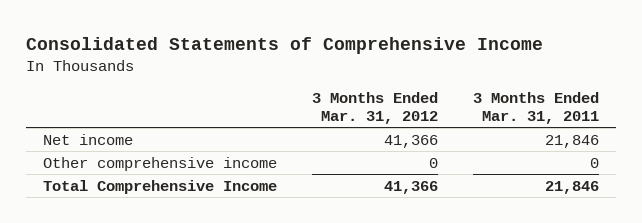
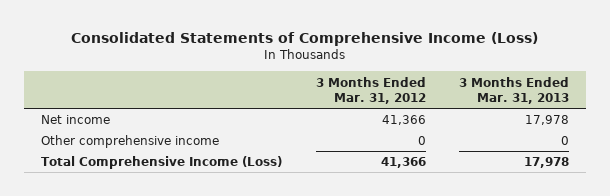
- Consolidated Statements of Comprehensive Income
+ Consolidated Statements of Comprehensive Income (Loss)
- | 3 Months Ended Mar. 31, 2012 | 3 Months Ended Mar. 31, 2011
+ | 3 Months Ended Mar. 31, 2012 | 3 Months Ended Mar. 31, 2013
- Total Comprehensive Income | 41,366 | 21,846
+ Total Comprehensive Income (Loss) | 41,366 | 17,978

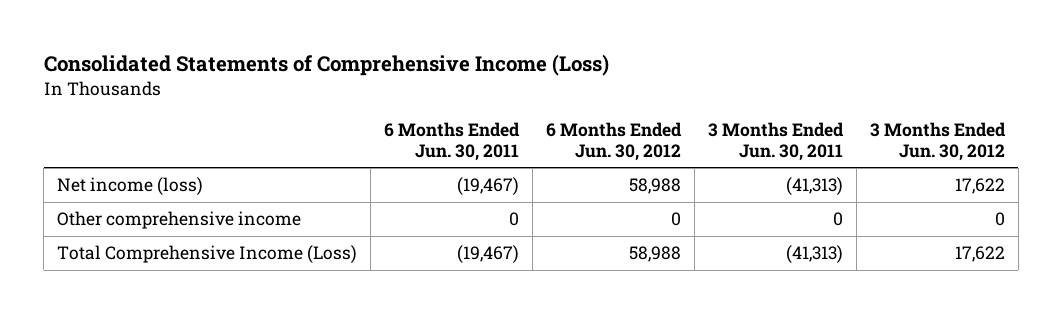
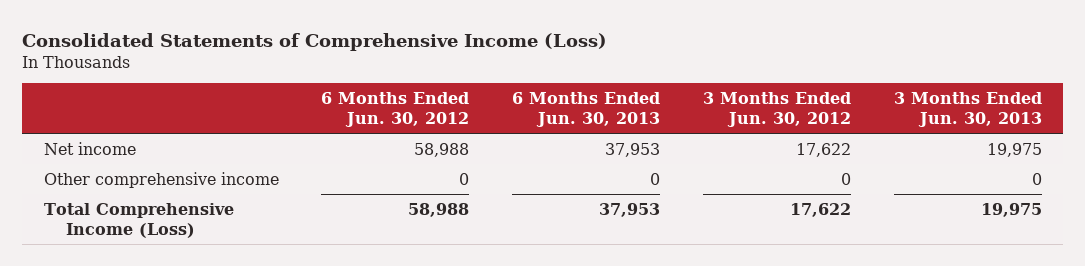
- | 6 Months Ended Jun. 30, 2011 | 6 Months Ended Jun. 30, 2012 | 3 Months Ended Jun. 30, 2011 | 3 Months Ended Jun. 30, 2012
+ | 6 Months Ended Jun. 30, 2012 | 6 Months Ended Jun. 30, 2013 | 3 Months Ended Jun. 30, 2012 | 3 Months Ended Jun. 30, 2013
- Net income (loss) | (19,467) | 58,988 | (41,313) | 17,622
+ Net income | 58,988 | 37,953 | 17,622 | 19,975

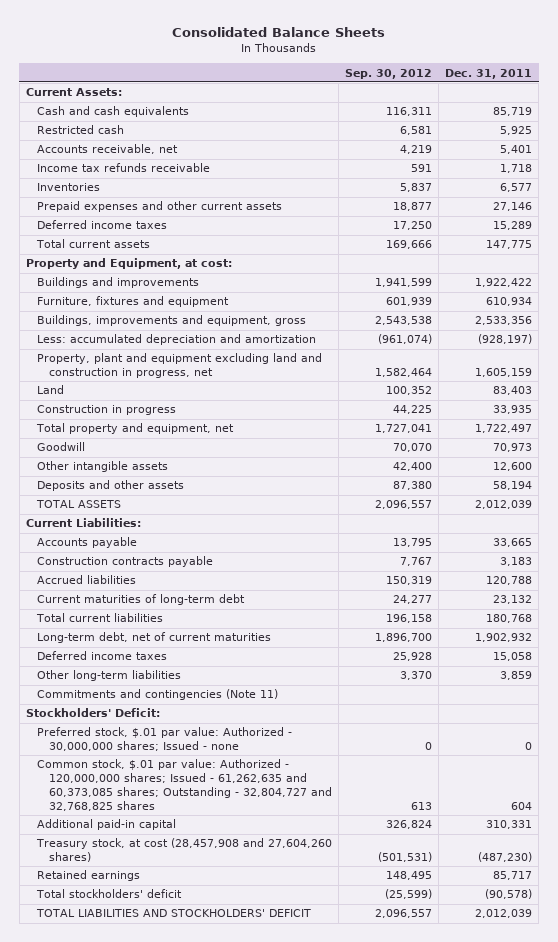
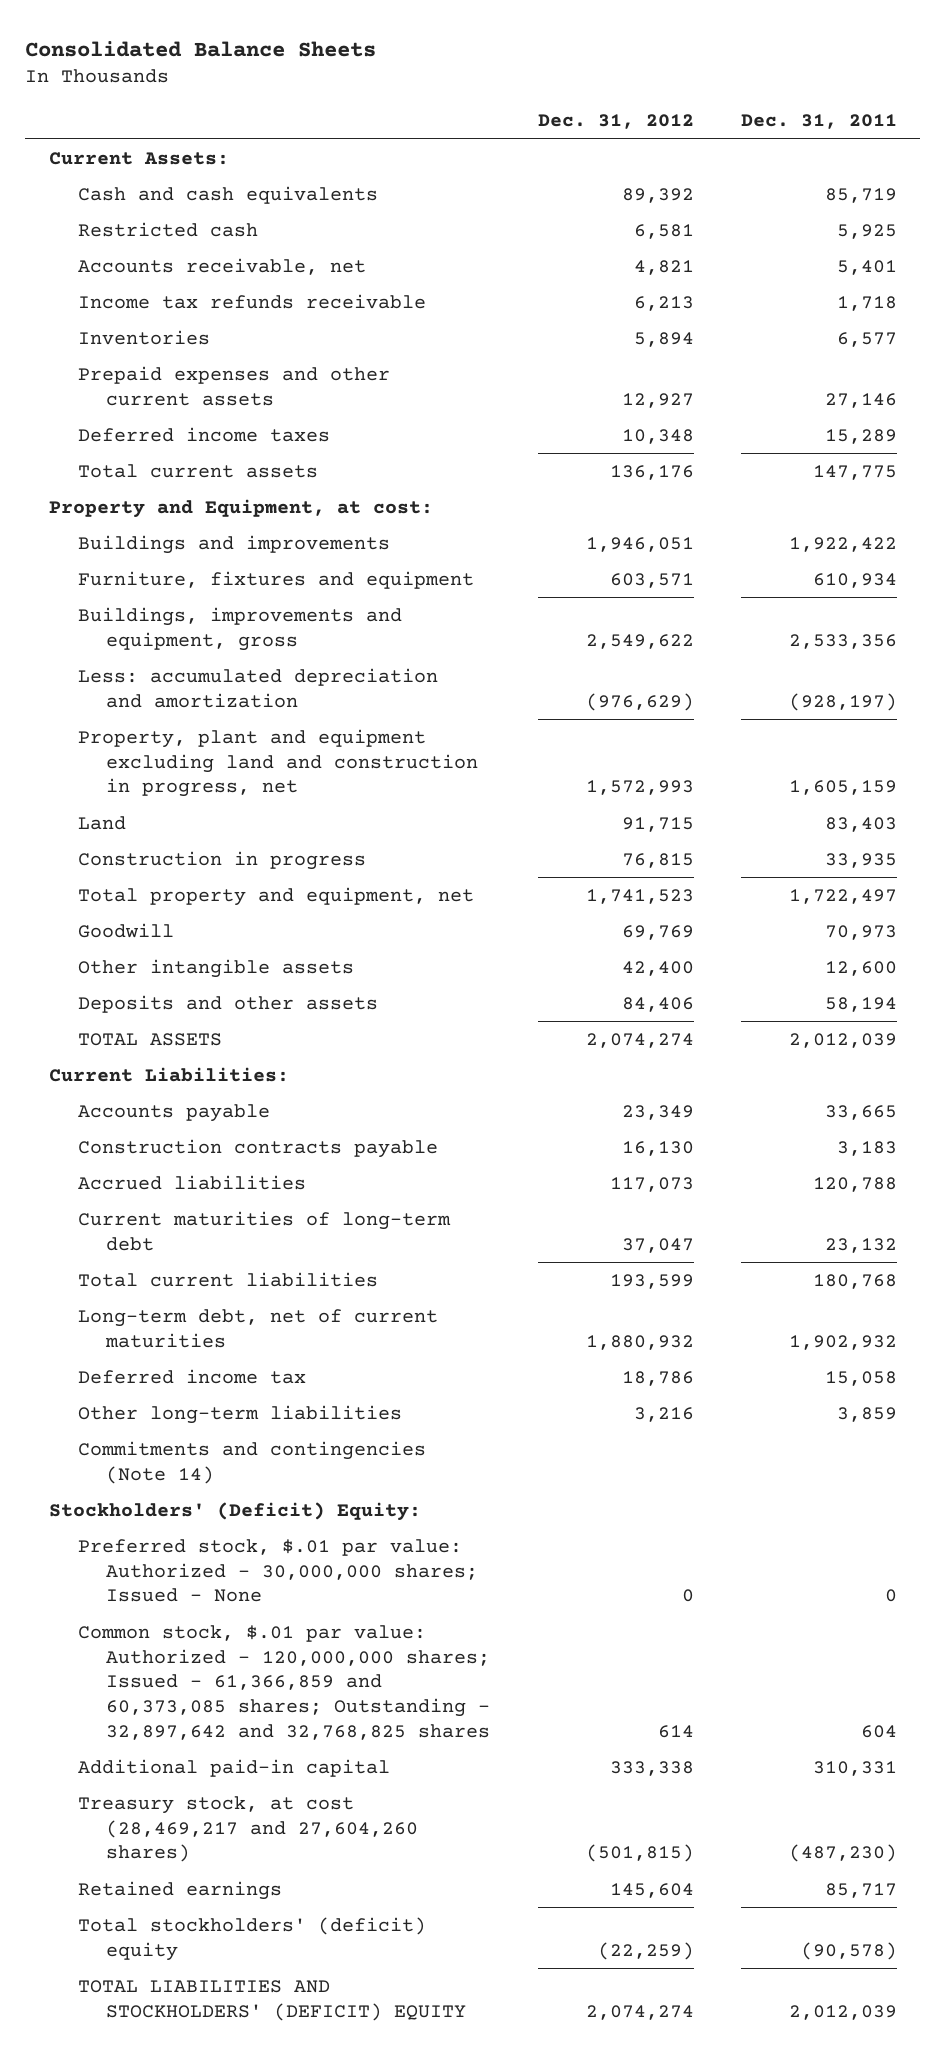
- | Sep. 30, 2012 | Dec. 31, 2011
+ | Dec. 31, 2012 | Dec. 31, 2011
- Deferred income taxes | 25,928 | 15,058
+ Deferred income tax | 18,786 | 15,058
- Commitments and contingencies (Note 11)
- Stockholders' Deficit:
- Preferred stock, $.01 par value: Authorized - 30,000,000 shares; Issued - none | 0 | 0
- Common stock, $.01 par value: Authorized - 120,000,000 shares; Issued - 61,262,635 and 60,373,085 shares; Outstanding - 32,804,727 and 32,768,825 shares | 613 | 604
+ Commitments and contingencies (Note 14)
+ Stockholders' (Deficit) Equity:
+ Preferred stock, $.01 par value: Authorized - 30,000,000 shares; Issued - None | 0 | 0
+ Common stock, $.01 par value: Authorized - 120,000,000 shares; Issued - 61,366,859 and 60,373,085 shares; Outstanding - 32,897,642 and 32,768,825 shares | 614 | 604
- Treasury stock, at cost (28,457,908 and 27,604,260 shares) | (501,531) | (487,230)
+ Treasury stock, at cost (28,469,217 and 27,604,260 shares) | (501,815) | (487,230)
- Total stockholders' deficit | (25,599) | (90,578)
- TOTAL LIABILITIES AND STOCKHOLDERS' DEFICIT | 2,096,557 | 2,012,039
+ Total stockholders' (deficit) equity | (22,259) | (90,578)
+ TOTAL LIABILITIES AND STOCKHOLDERS' (DEFICIT) EQUITY | 2,074,274 | 2,012,039

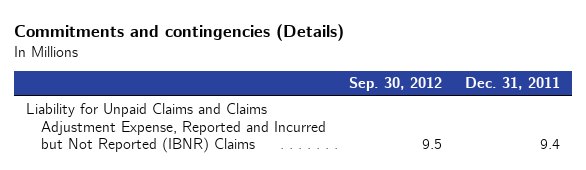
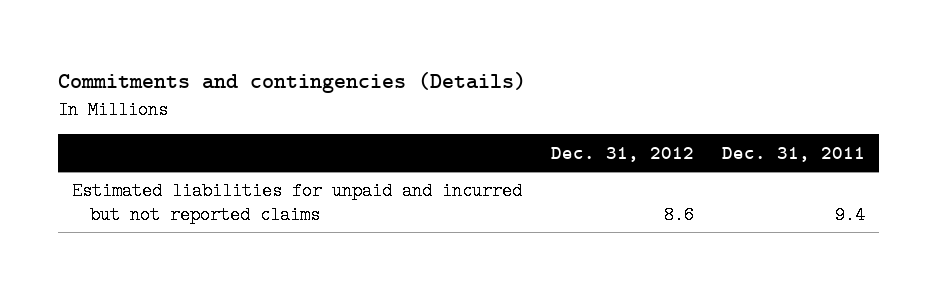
- | Sep. 30, 2012 | Dec. 31, 2011
+ | Dec. 31, 2012 | Dec. 31, 2011
- Liability for Unpaid Claims and Claims Adjustment Expense, Reported and Incurred but Not Reported (IBNR) Claims | 9.5 | 9.4
+ Estimated liabilities for unpaid and incurred but not reported claims | 8.6 | 9.4

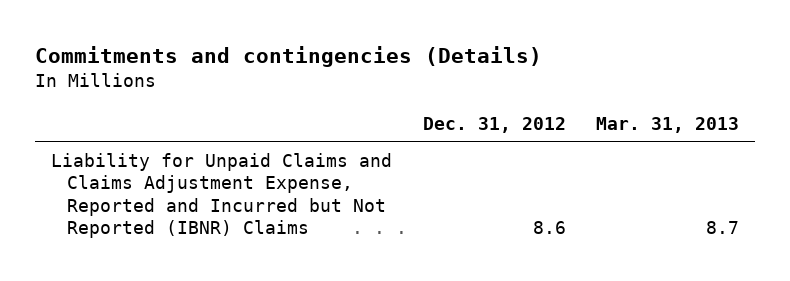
- | Dec. 31, 2012 | Dec. 31, 2011
+ | Dec. 31, 2012 | Mar. 31, 2013
- Estimated liabilities for unpaid and incurred but not reported claims | 8.6 | 9.4
+ Liability for Unpaid Claims and Claims Adjustment Expense, Reported and Incurred but Not Reported (IBNR) Claims | 8.6 | 8.7

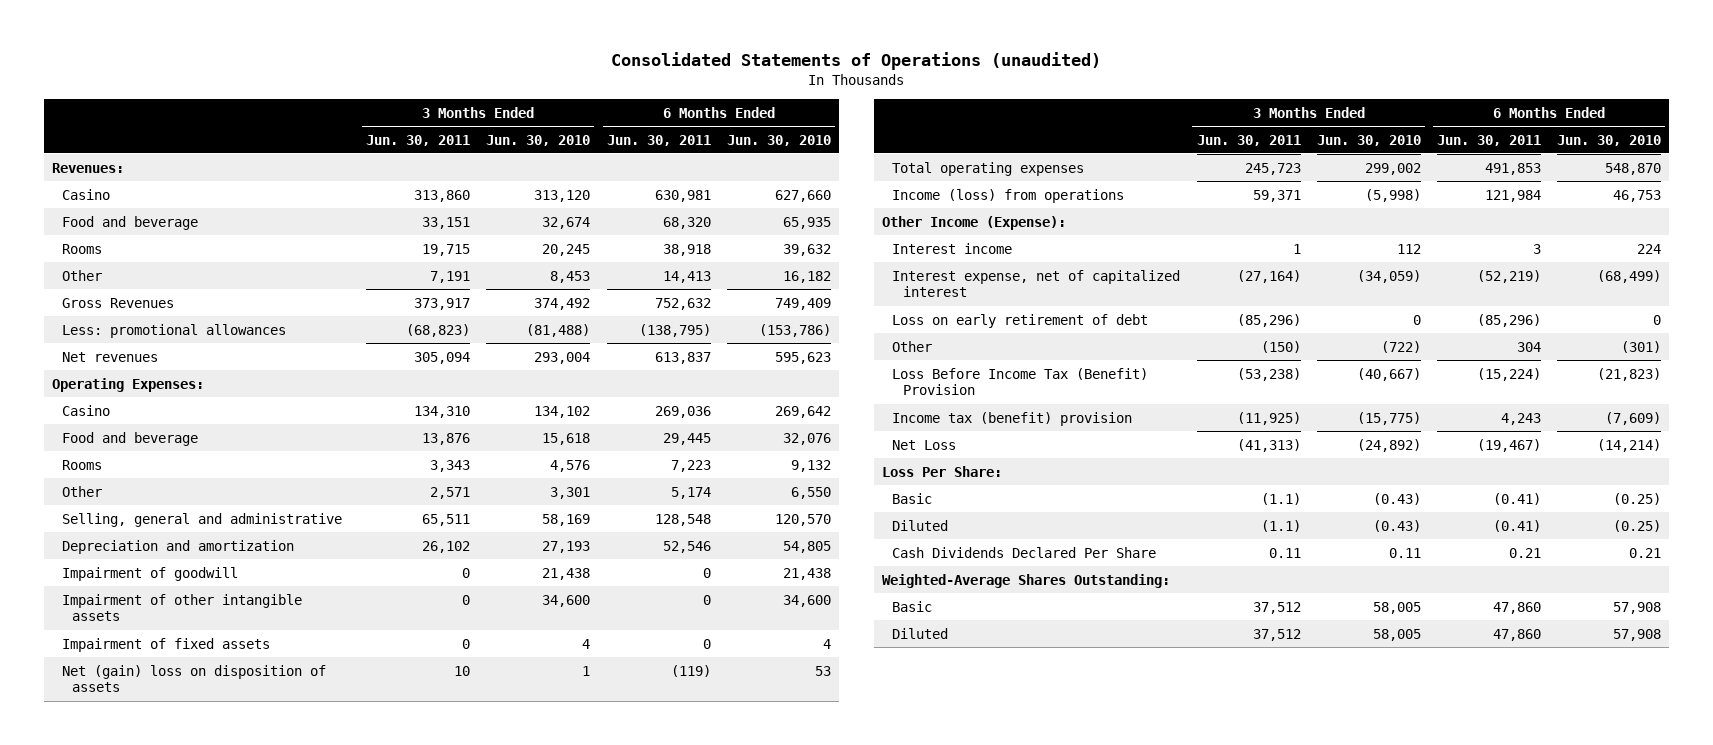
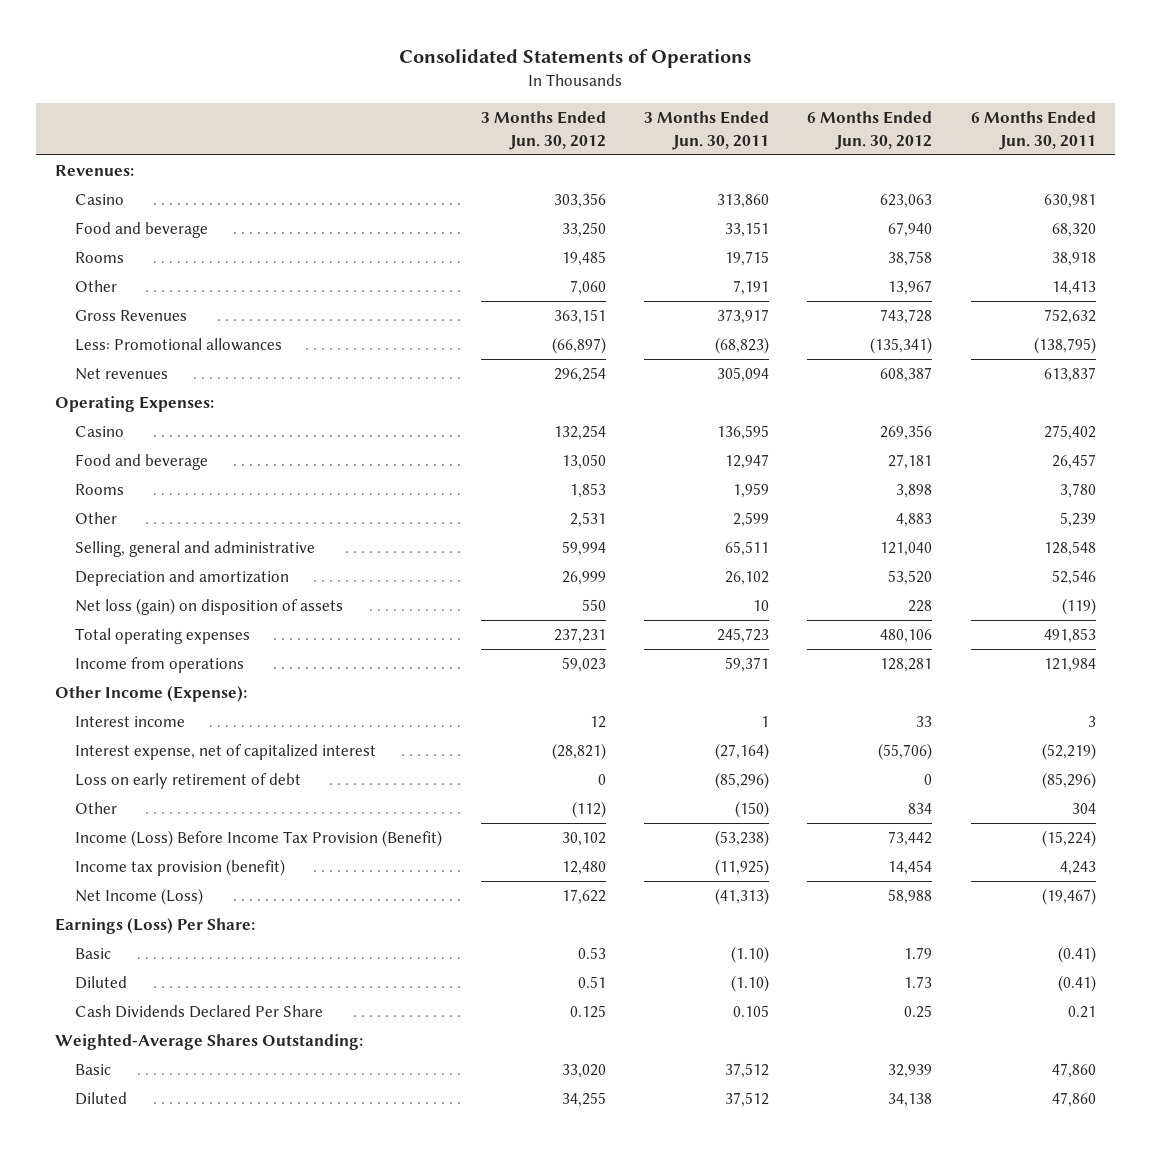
- Consolidated Statements of Operations (unaudited)
+ Consolidated Statements of Operations
- | 3 Months Ended Jun. 30, 2011 | 3 Months Ended Jun. 30, 2010 | 6 Months Ended Jun. 30, 2011 | 6 Months Ended Jun. 30, 2010
+ | 3 Months Ended Jun. 30, 2012 | 3 Months Ended Jun. 30, 2011 | 6 Months Ended Jun. 30, 2012 | 6 Months Ended Jun. 30, 2011
- Less: promotional allowances | (68,823) | (81,488) | (138,795) | (153,786)
+ Less: Promotional allowances | (66,897) | (68,823) | (135,341) | (138,795)
- Casino | 134,310 | 134,102 | 269,036 | 269,642
- Food and beverage | 13,876 | 15,618 | 29,445 | 32,076
- Rooms | 3,343 | 4,576 | 7,223 | 9,132
- Other | 2,571 | 3,301 | 5,174 | 6,550
+ Casino | 132,254 | 136,595 | 269,356 | 275,402
+ Food and beverage | 13,050 | 12,947 | 27,181 | 26,457
+ Rooms | 1,853 | 1,959 | 3,898 | 3,780
+ Other | 2,531 | 2,599 | 4,883 | 5,239
- Impairment of goodwill | 0 | 21,438 | 0 | 21,438
- Impairment of other intangible assets | 0 | 34,600 | 0 | 34,600
- Impairment of fixed assets | 0 | 4 | 0 | 4
- Net (gain) loss on disposition of assets | 10 | 1 | (119) | 53
+ Net loss (gain) on disposition of assets | 550 | 10 | 228 | (119)
- Income (loss) from operations | 59,371 | (5,998) | 121,984 | 46,753
+ Income from operations | 59,023 | 59,371 | 128,281 | 121,984
- Loss Before Income Tax (Benefit) Provision | (53,238) | (40,667) | (15,224) | (21,823)
- Income tax (benefit) provision | (11,925) | (15,775) | 4,243 | (7,609)
- Net Loss | (41,313) | (24,892) | (19,467) | (14,214)
- Loss Per Share:
- Basic | (1.1) | (0.43) | (0.41) | (0.25)
- Diluted | (1.1) | (0.43) | (0.41) | (0.25)
- Cash Dividends Declared Per Share | 0.11 | 0.11 | 0.21 | 0.21
+ Income (Loss) Before Income Tax Provision (Benefit) | 30,102 | (53,238) | 73,442 | (15,224)
+ Income tax provision (benefit) | 12,480 | (11,925) | 14,454 | 4,243
+ Net Income (Loss) | 17,622 | (41,313) | 58,988 | (19,467)
+ Earnings (Loss) Per Share:
+ Basic | 0.53 | (1.10) | 1.79 | (0.41)
+ Diluted | 0.51 | (1.10) | 1.73 | (0.41)
+ Cash Dividends Declared Per Share | 0.125 | 0.105 | 0.25 | 0.21

